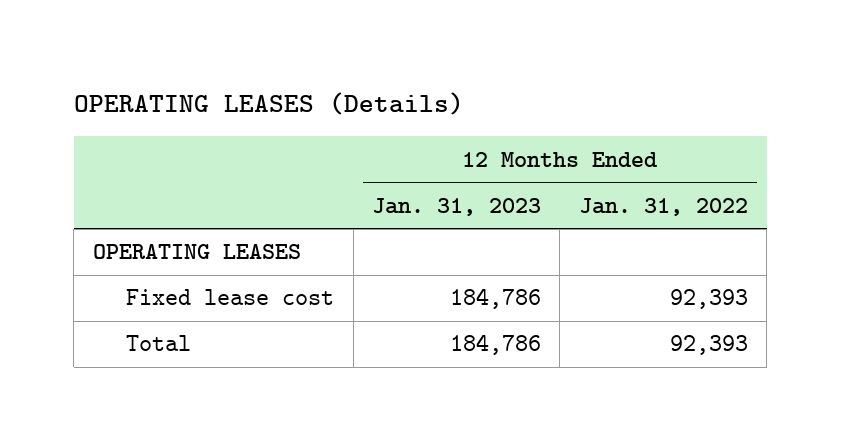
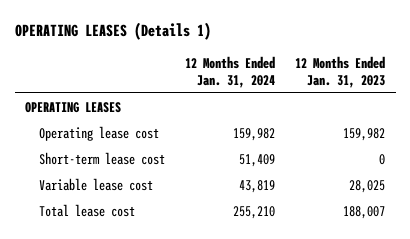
- OPERATING LEASES (Details)
+ OPERATING LEASES (Details 1)
- | 12 Months Ended Jan. 31, 2023 | 12 Months Ended Jan. 31, 2022
+ | 12 Months Ended Jan. 31, 2024 | 12 Months Ended Jan. 31, 2023
- Fixed lease cost | 184,786 | 92,393
- Total | 184,786 | 92,393
+ Operating lease cost | 159,982 | 159,982
+ Short-term lease cost | 51,409 | 0
+ Variable lease cost | 43,819 | 28,025
+ Total lease cost | 255,210 | 188,007

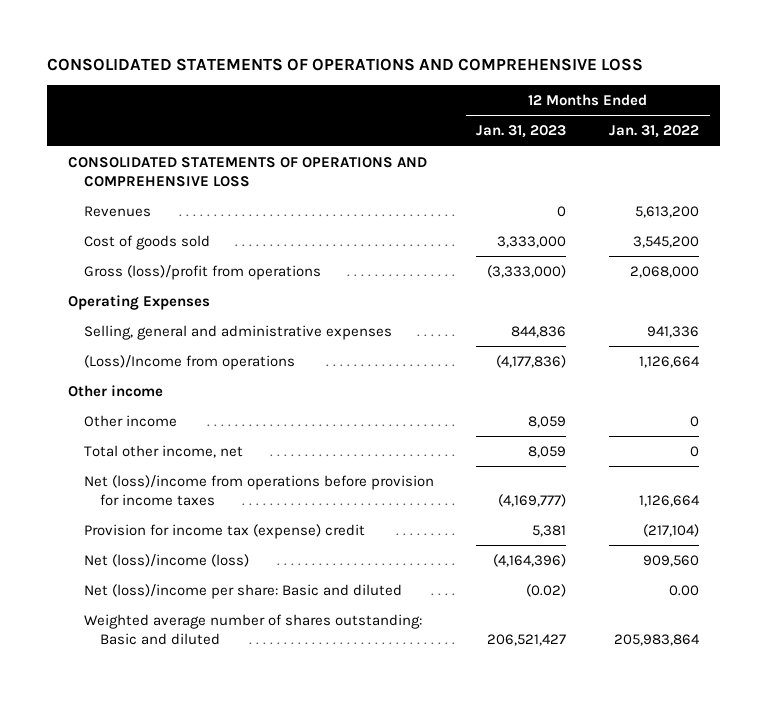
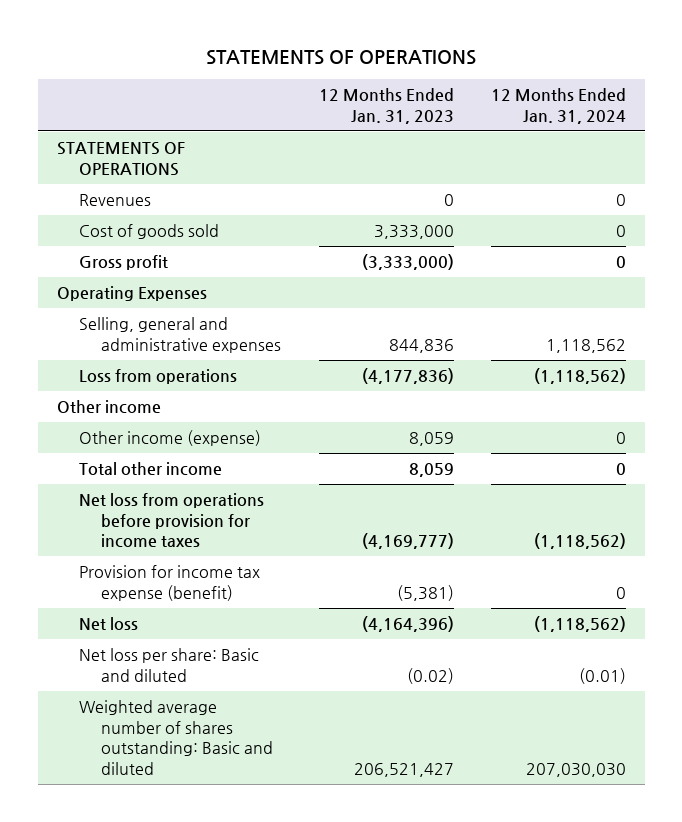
- CONSOLIDATED STATEMENTS OF OPERATIONS AND COMPREHENSIVE LOSS
+ STATEMENTS OF OPERATIONS
- | 12 Months Ended Jan. 31, 2023 | 12 Months Ended Jan. 31, 2022
+ | 12 Months Ended Jan. 31, 2023 | 12 Months Ended Jan. 31, 2024
- CONSOLIDATED STATEMENTS OF OPERATIONS AND COMPREHENSIVE LOSS
+ STATEMENTS OF OPERATIONS
- Gross (loss)/profit from operations | (3,333,000) | 2,068,000
+ Gross profit | (3,333,000) | 0
- (Loss)/Income from operations | (4,177,836) | 1,126,664
+ Loss from operations | (4,177,836) | (1,118,562)
- Other income | 8,059 | 0
- Total other income, net | 8,059 | 0
- Net (loss)/income from operations before provision for income taxes | (4,169,777) | 1,126,664
- Provision for income tax (expense) credit | 5,381 | (217,104)
- Net (loss)/income (loss) | (4,164,396) | 909,560
- Net (loss)/income per share: Basic and diluted | (0.02) | 0.00
+ Other income (expense) | 8,059 | 0
+ Total other income | 8,059 | 0
+ Net loss from operations before provision for income taxes | (4,169,777) | (1,118,562)
+ Provision for income tax expense (benefit) | (5,381) | 0
+ Net loss | (4,164,396) | (1,118,562)
+ Net loss per share: Basic and diluted | (0.02) | (0.01)

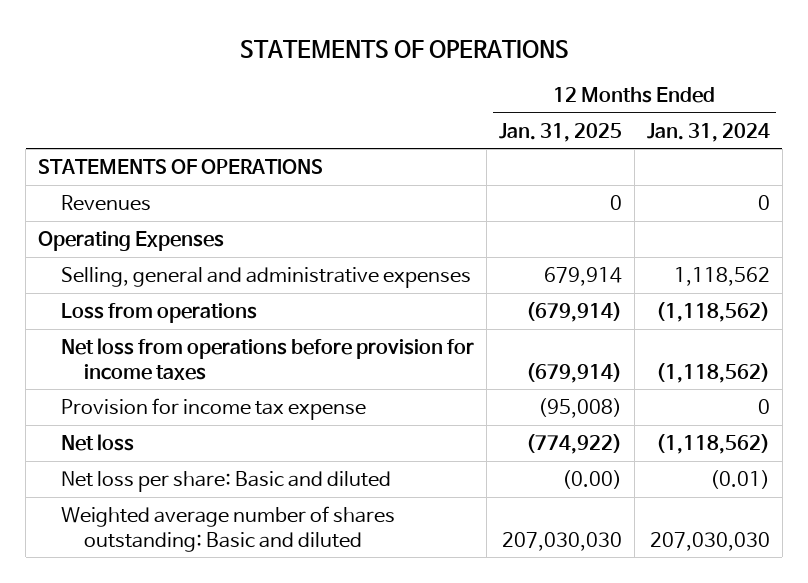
- | 12 Months Ended Jan. 31, 2023 | 12 Months Ended Jan. 31, 2024
+ | 12 Months Ended Jan. 31, 2025 | 12 Months Ended Jan. 31, 2024
- Cost of goods sold | 3,333,000 | 0
- Gross profit | (3,333,000) | 0
- Other income
- Other income (expense) | 8,059 | 0
- Total other income | 8,059 | 0
- Provision for income tax expense (benefit) | (5,381) | 0
+ Provision for income tax expense | (95,008) | 0

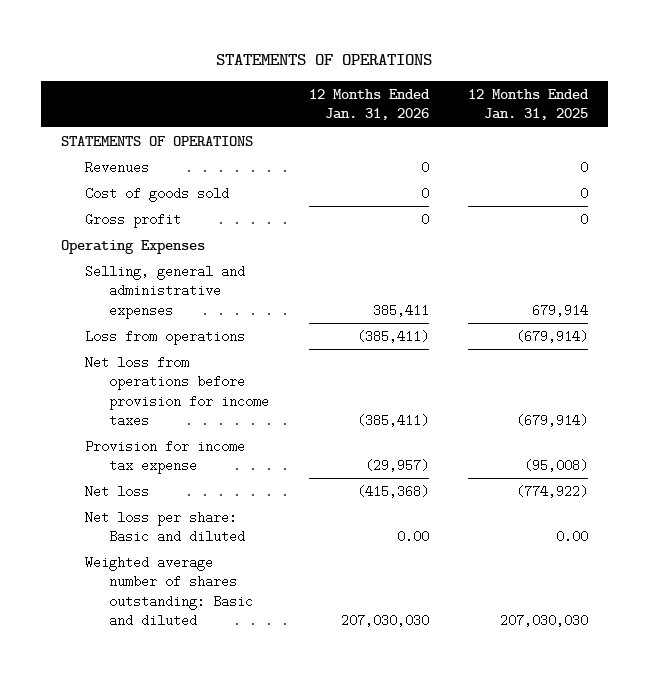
- | 12 Months Ended Jan. 31, 2025 | 12 Months Ended Jan. 31, 2024
+ | 12 Months Ended Jan. 31, 2026 | 12 Months Ended Jan. 31, 2025
+ Cost of goods sold | 0 | 0
+ Gross profit | 0 | 0
- Net loss per share: Basic and diluted | (0.00) | (0.01)
+ Net loss per share: Basic and diluted | 0.00 | 0.00

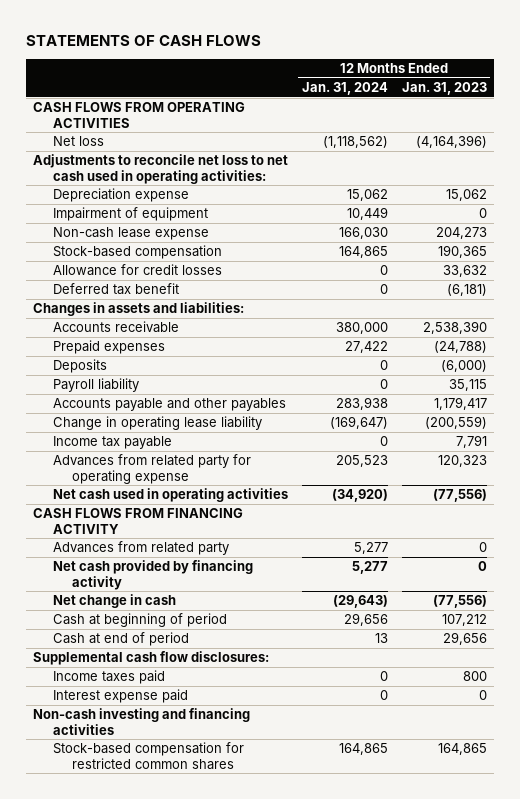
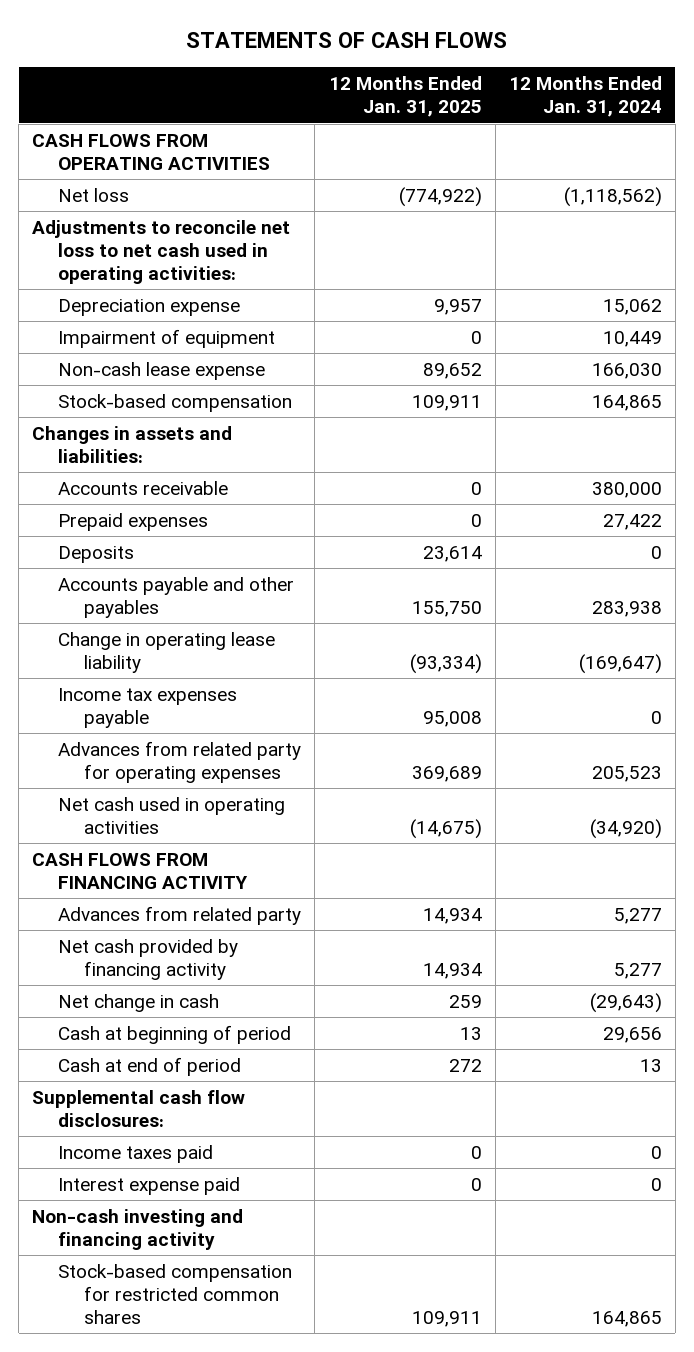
- | 12 Months Ended Jan. 31, 2024 | 12 Months Ended Jan. 31, 2023
+ | 12 Months Ended Jan. 31, 2025 | 12 Months Ended Jan. 31, 2024
- Allowance for credit losses | 0 | 33,632
- Deferred tax benefit | 0 | (6,181)
- Payroll liability | 0 | 35,115
- Income tax payable | 0 | 7,791
- Advances from related party for operating expense | 205,523 | 120,323
+ Income tax expenses payable | 95,008 | 0
+ Advances from related party for operating expenses | 369,689 | 205,523
- Non-cash investing and financing activities
+ Non-cash investing and financing activity

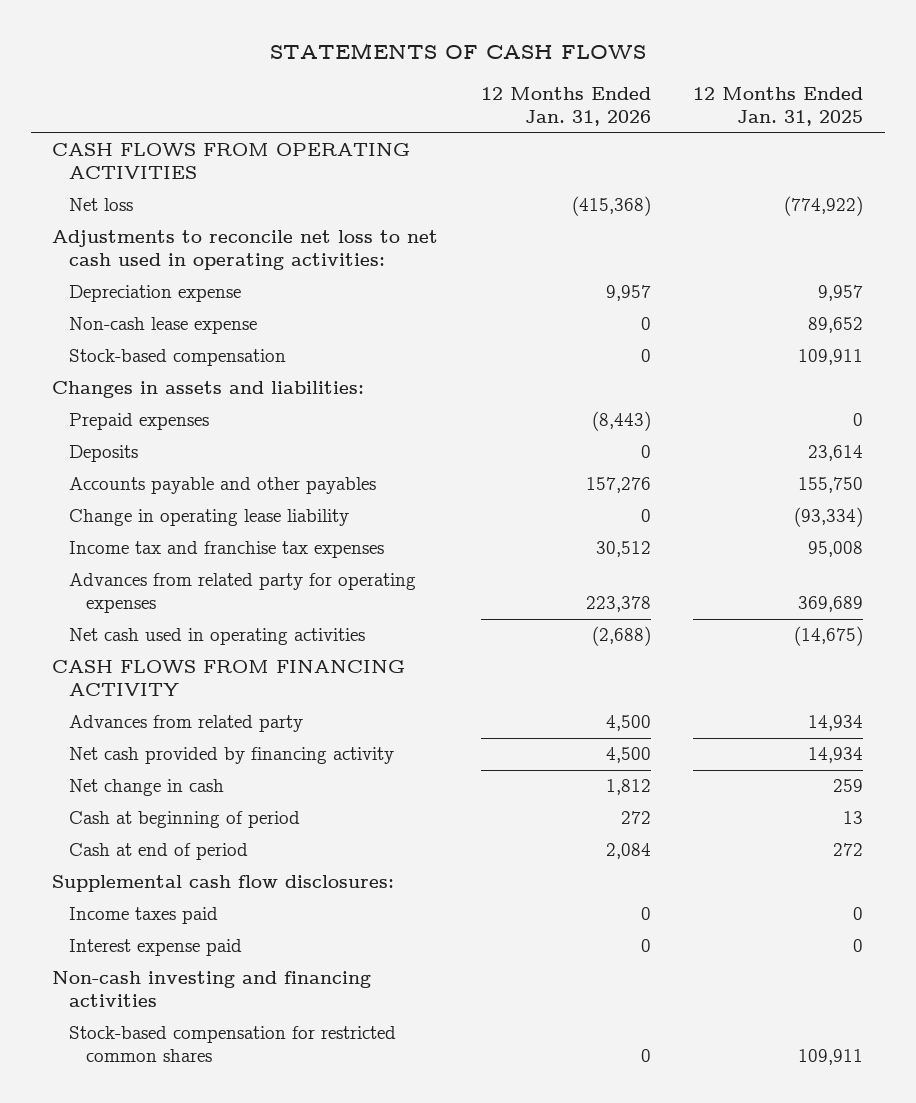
- | 12 Months Ended Jan. 31, 2025 | 12 Months Ended Jan. 31, 2024
+ | 12 Months Ended Jan. 31, 2026 | 12 Months Ended Jan. 31, 2025
- Impairment of equipment | 0 | 10,449
- Accounts receivable | 0 | 380,000
- Income tax expenses payable | 95,008 | 0
+ Income tax and franchise tax expenses | 30,512 | 95,008
- Non-cash investing and financing activity
+ Non-cash investing and financing activities

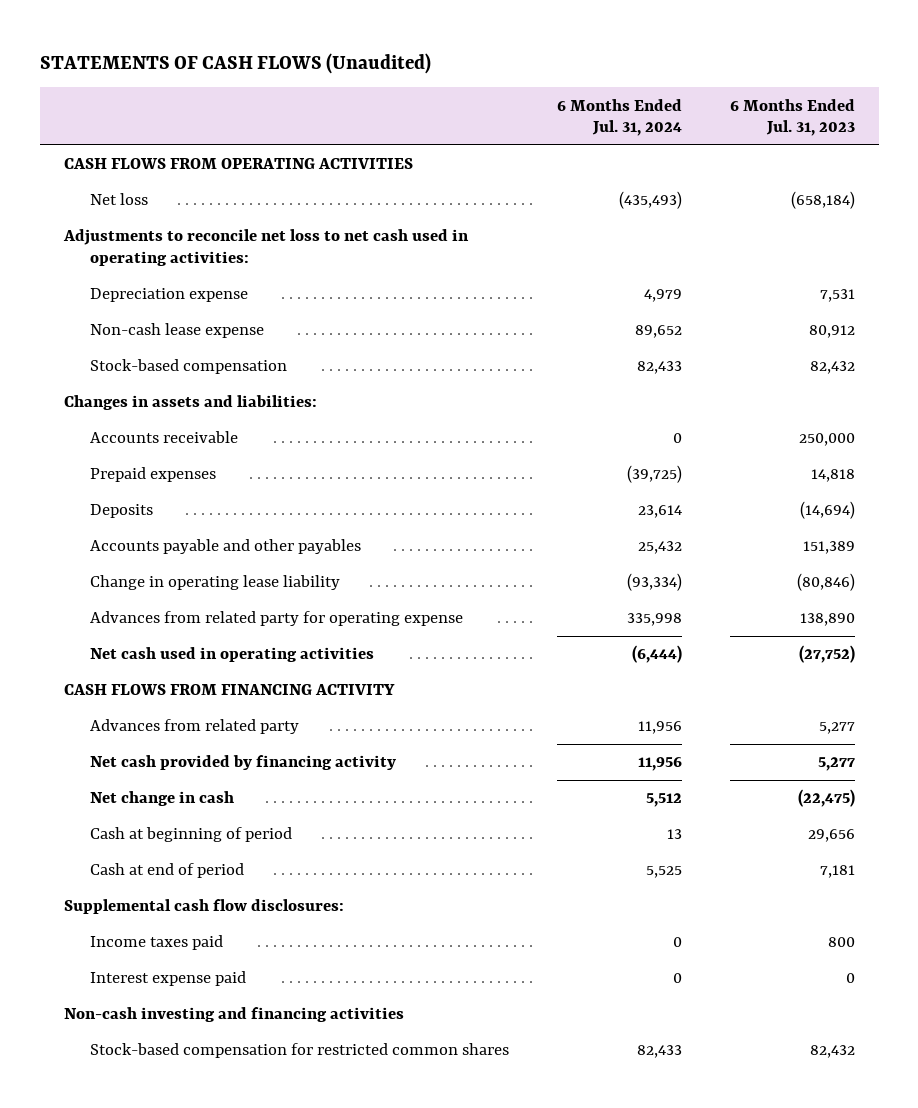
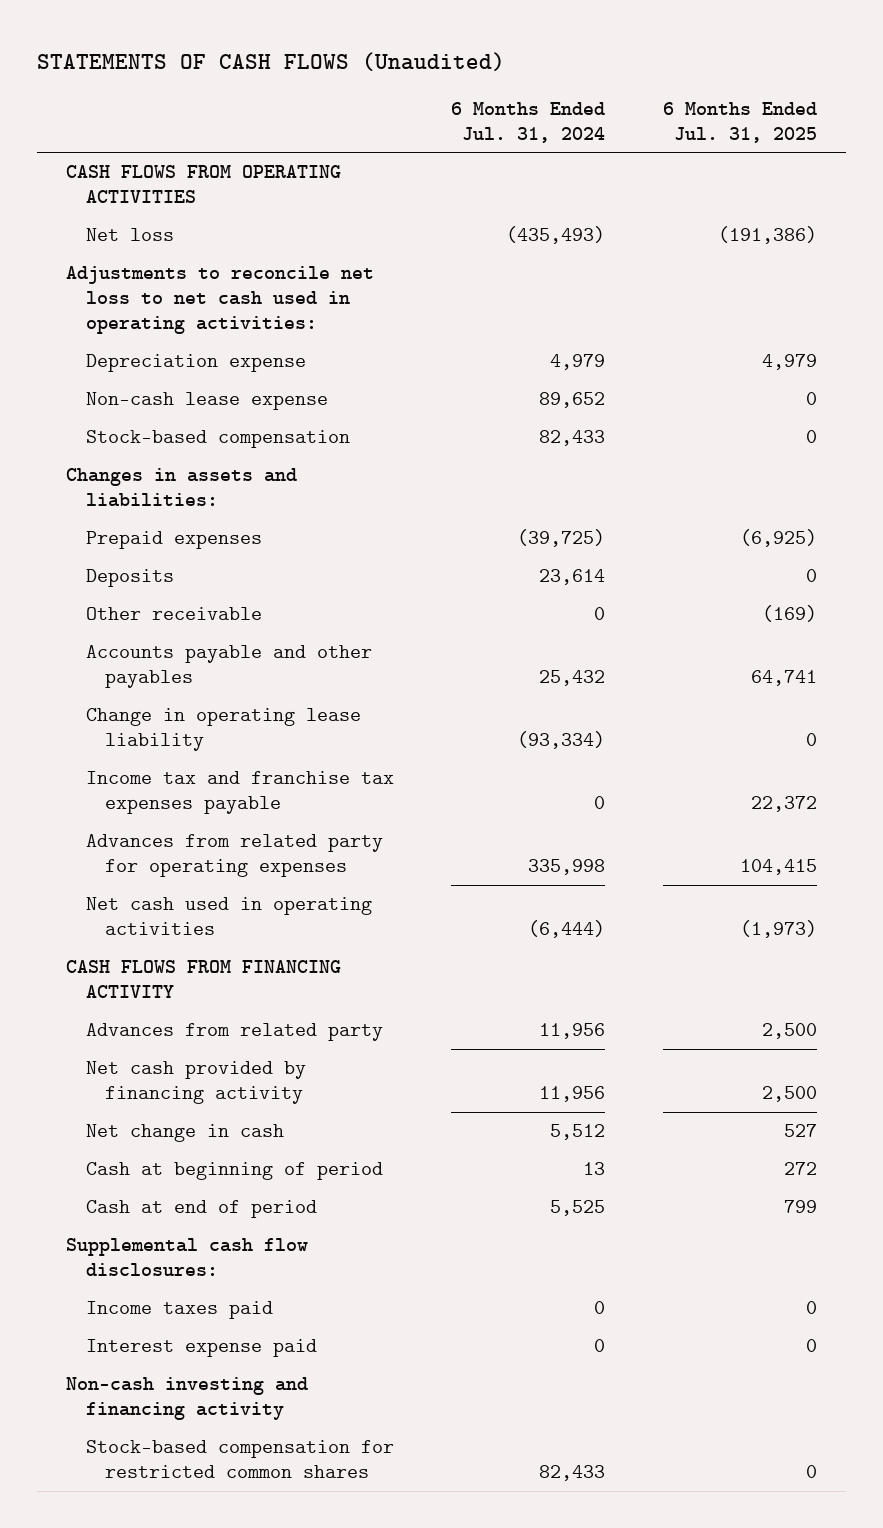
- | 6 Months Ended Jul. 31, 2024 | 6 Months Ended Jul. 31, 2023
+ | 6 Months Ended Jul. 31, 2024 | 6 Months Ended Jul. 31, 2025
- Accounts receivable | 0 | 250,000
+ Other receivable | 0 | (169)
- Advances from related party for operating expense | 335,998 | 138,890
+ Income tax and franchise tax expenses payable | 0 | 22,372
+ Advances from related party for operating expenses | 335,998 | 104,415
- Non-cash investing and financing activities
+ Non-cash investing and financing activity

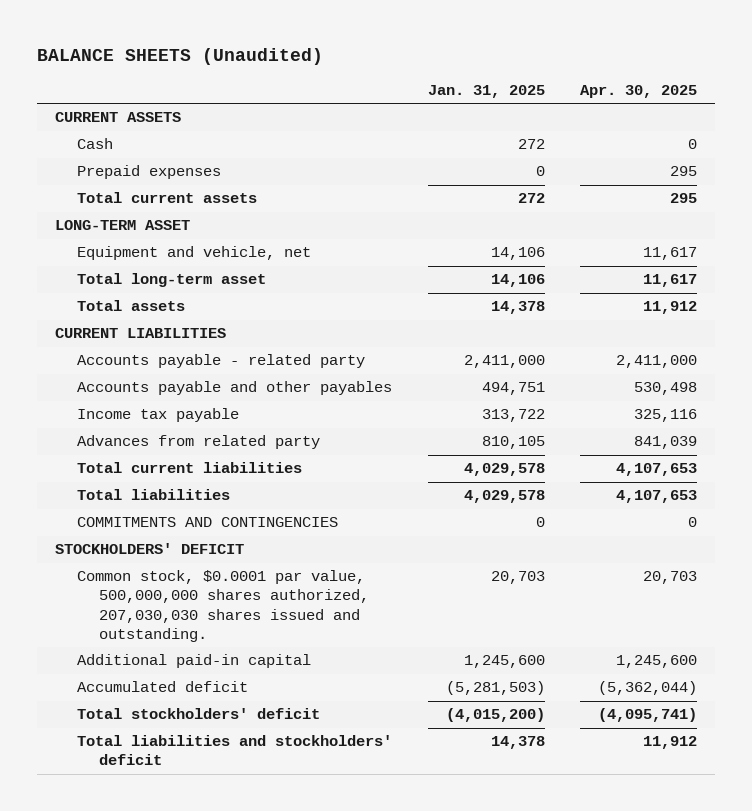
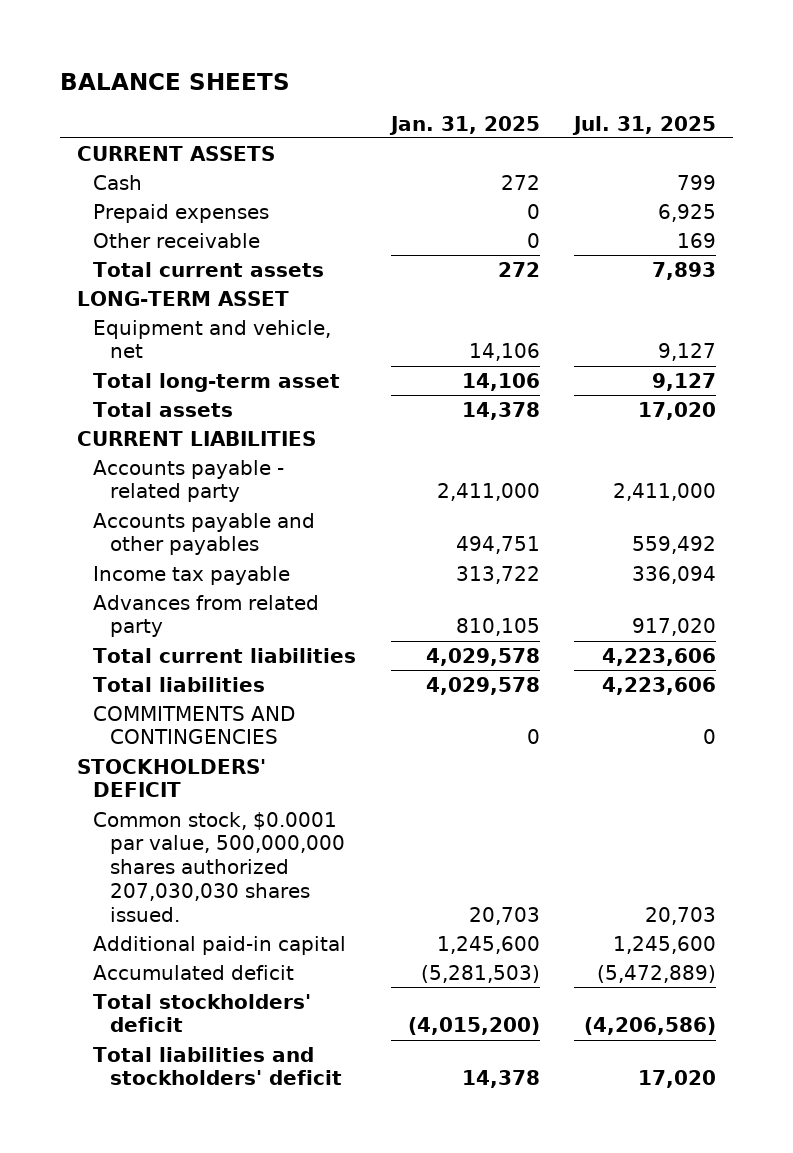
- BALANCE SHEETS (Unaudited)
+ BALANCE SHEETS
- | Jan. 31, 2025 | Apr. 30, 2025
+ | Jan. 31, 2025 | Jul. 31, 2025
+ Other receivable | 0 | 169
- Common stock, $0.0001 par value, 500,000,000 shares authorized, 207,030,030 shares issued and outstanding. | 20,703 | 20,703
+ Common stock, $0.0001 par value, 500,000,000 shares authorized 207,030,030 shares issued. | 20,703 | 20,703

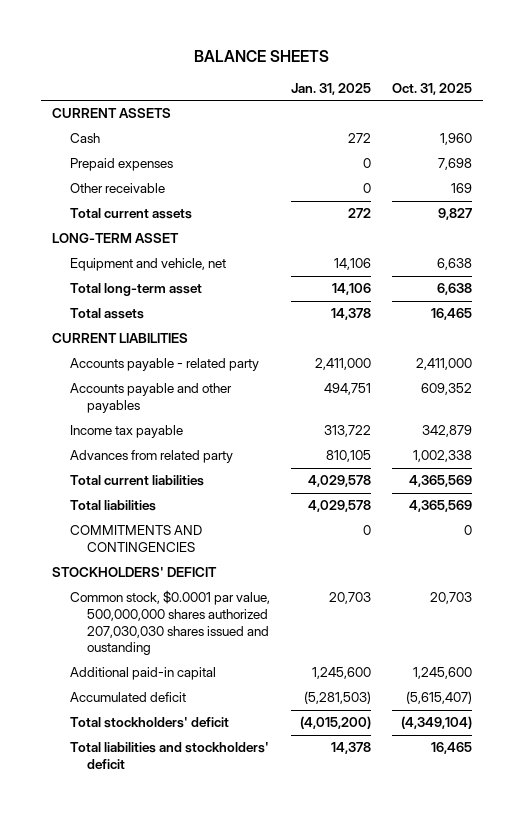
- | Jan. 31, 2025 | Jul. 31, 2025
+ | Jan. 31, 2025 | Oct. 31, 2025
- Common stock, $0.0001 par value, 500,000,000 shares authorized 207,030,030 shares issued. | 20,703 | 20,703
+ Common stock, $0.0001 par value, 500,000,000 shares authorized 207,030,030 shares issued and oustanding | 20,703 | 20,703

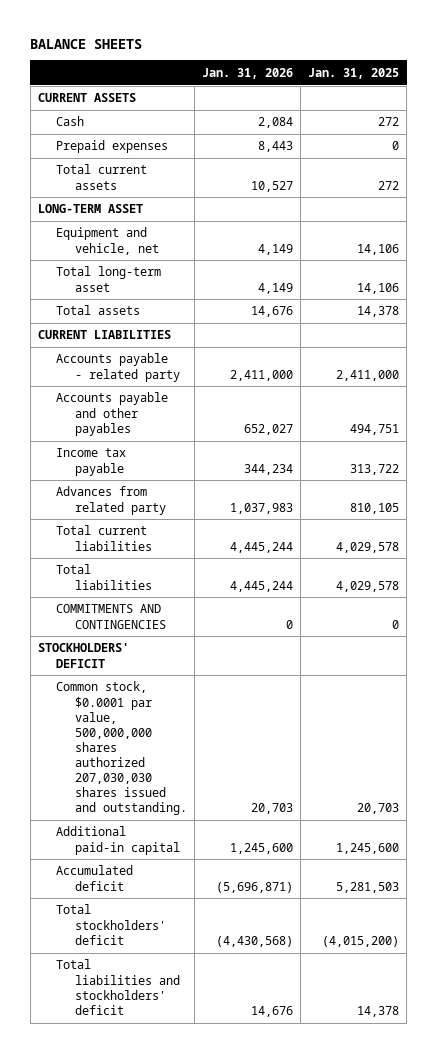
- | Jan. 31, 2025 | Oct. 31, 2025
+ | Jan. 31, 2026 | Jan. 31, 2025
- Other receivable | 0 | 169
- Common stock, $0.0001 par value, 500,000,000 shares authorized 207,030,030 shares issued and oustanding | 20,703 | 20,703
+ Common stock, $0.0001 par value, 500,000,000 shares authorized 207,030,030 shares issued and outstanding. | 20,703 | 20,703
- Accumulated deficit | (5,281,503) | (5,615,407)
+ Accumulated deficit | (5,696,871) | 5,281,503

